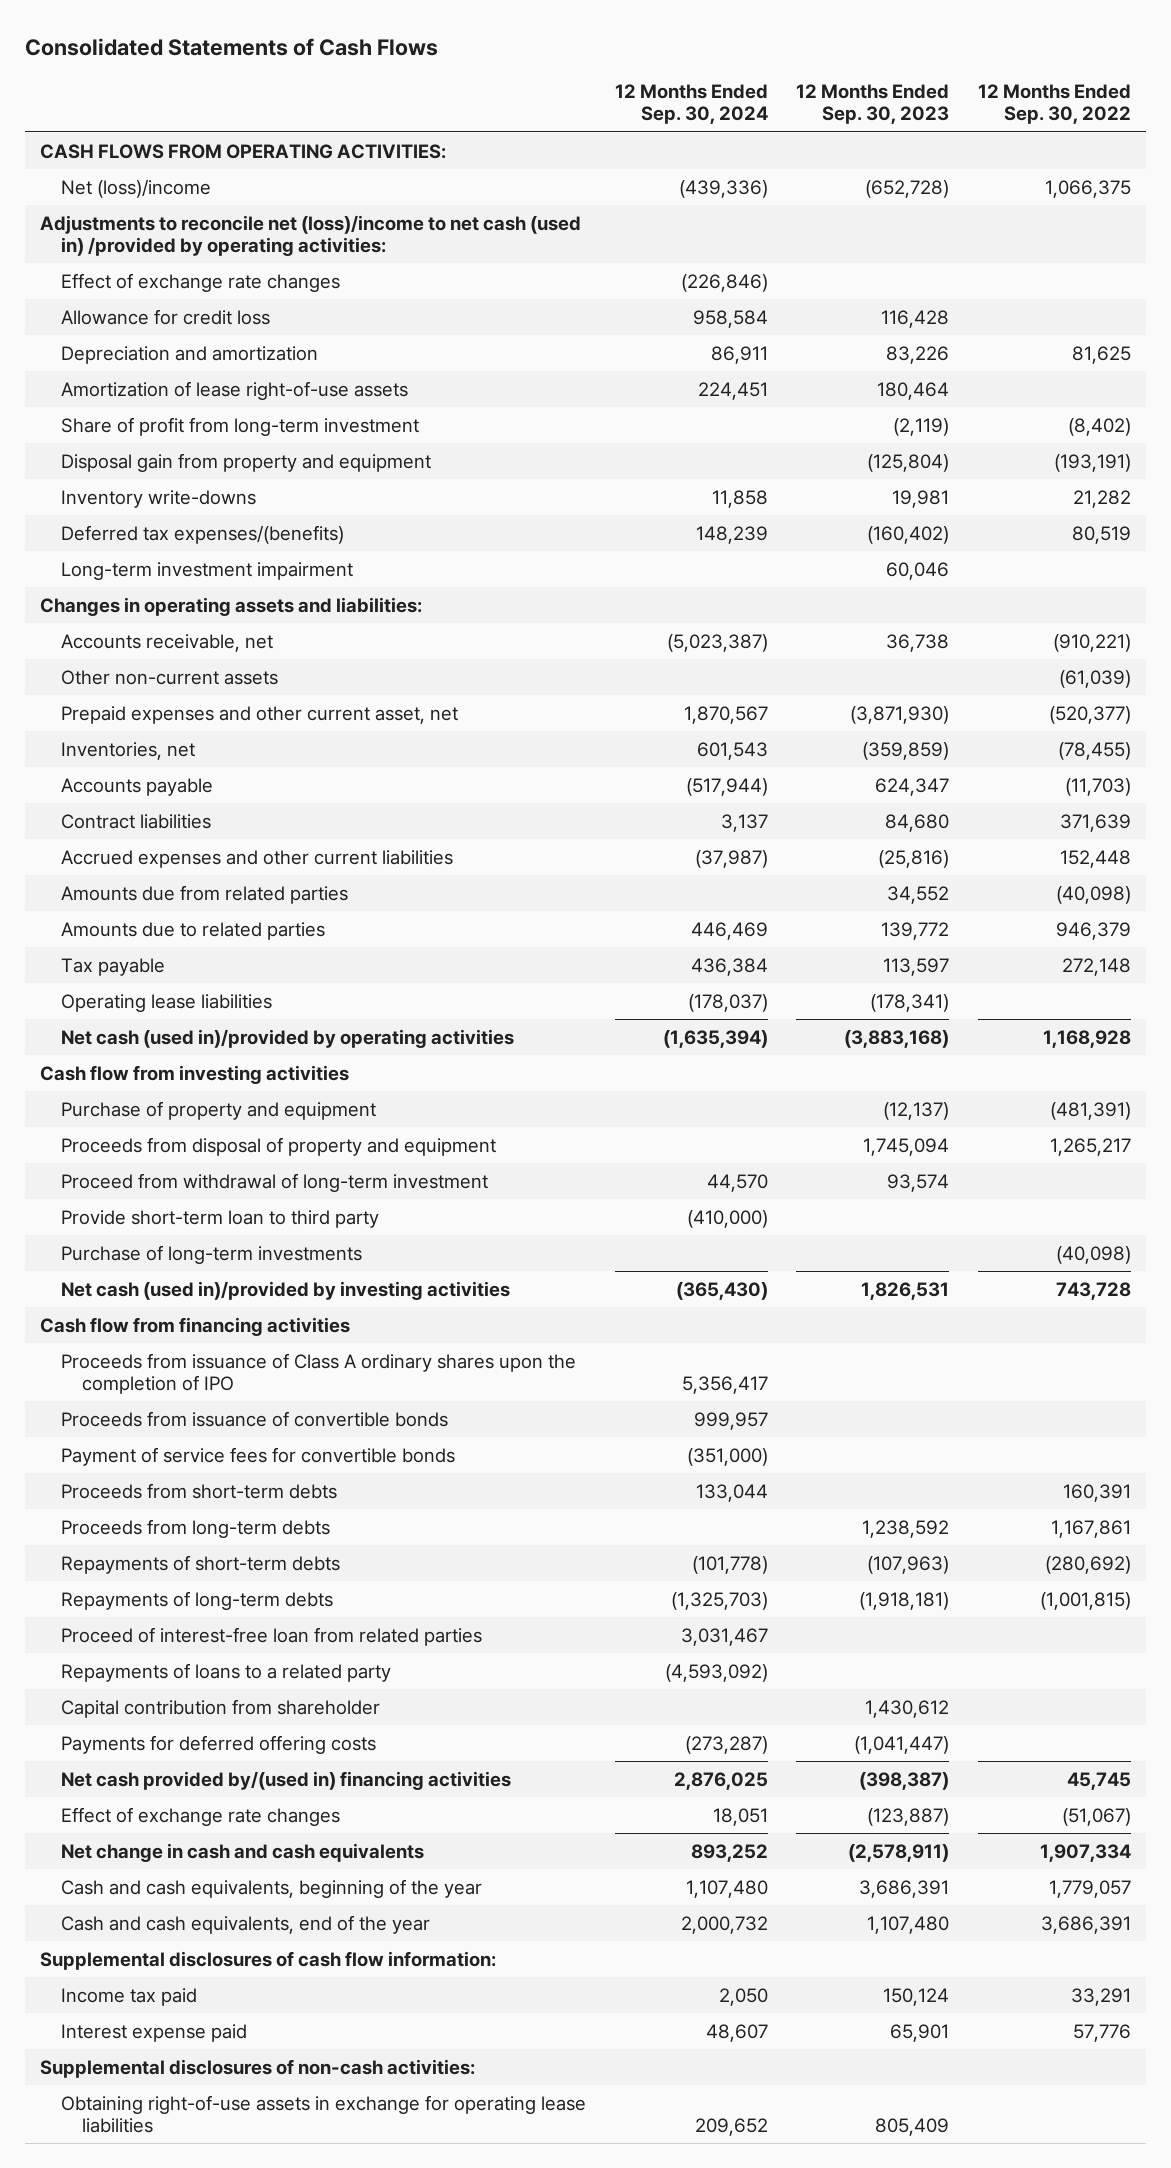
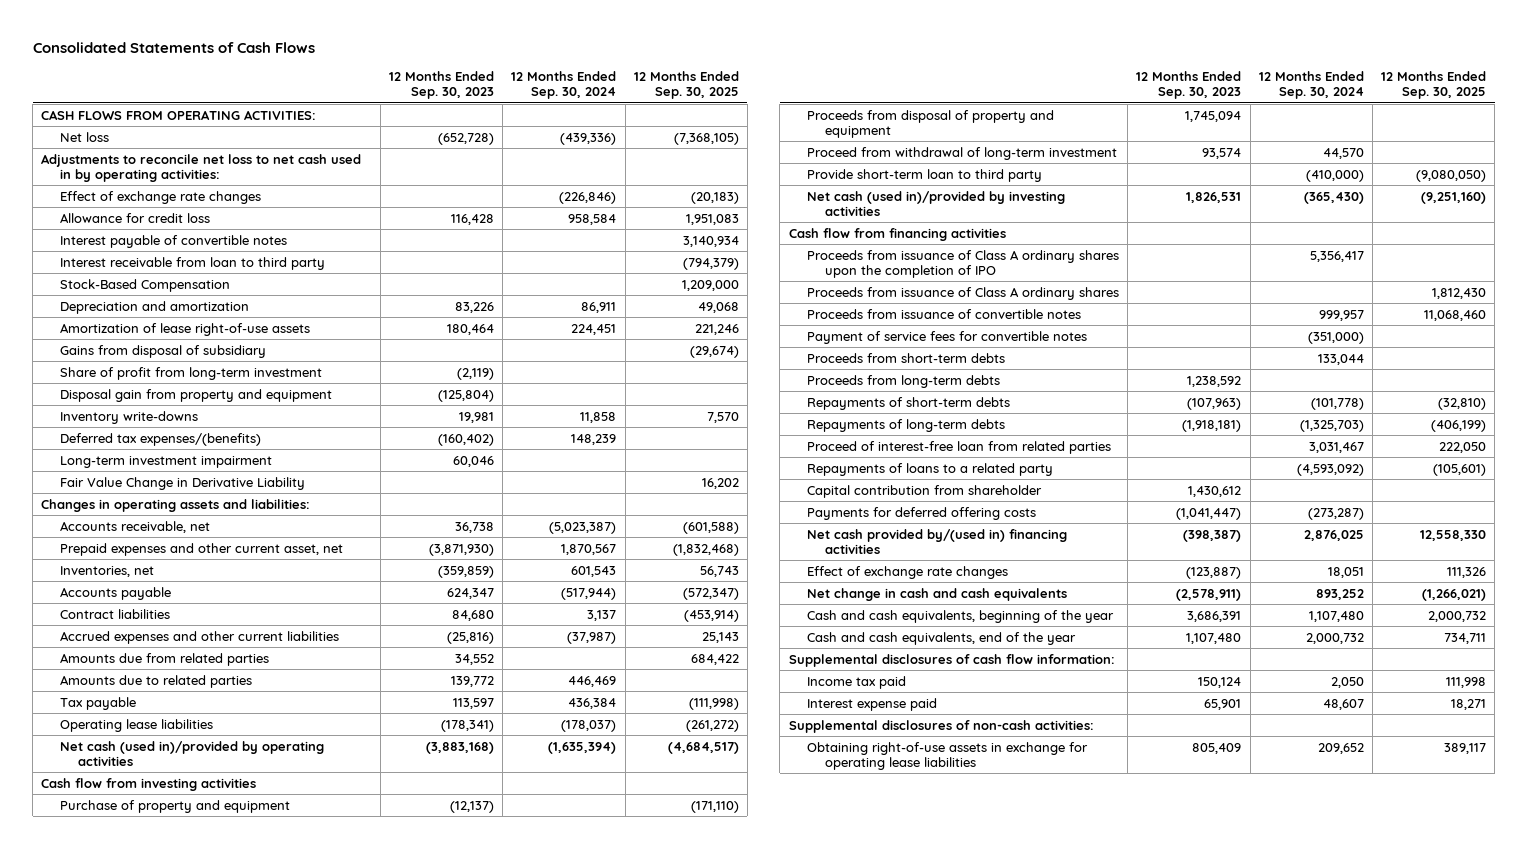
- | 12 Months Ended Sep. 30, 2024 | 12 Months Ended Sep. 30, 2023 | 12 Months Ended Sep. 30, 2022
+ | 12 Months Ended Sep. 30, 2023 | 12 Months Ended Sep. 30, 2024 | 12 Months Ended Sep. 30, 2025
- Net (loss)/income | (439,336) | (652,728) | 1,066,375
- Adjustments to reconcile net (loss)/income to net cash (used in) /provided by operating activities:
+ Net loss | (652,728) | (439,336) | (7,368,105)
+ Adjustments to reconcile net loss to net cash used in by operating activities:
+ Interest payable of convertible notes | | | 3,140,934
+ Interest receivable from loan to third party | | | (794,379)
+ Stock-Based Compensation | | | 1,209,000
+ Gains from disposal of subsidiary | | | (29,674)
+ Fair Value Change in Derivative Liability | | | 16,202
- Other non-current assets | | | (61,039)
- Purchase of long-term investments | | | (40,098)
- Proceeds from issuance of convertible bonds | 999,957 | |
- Payment of service fees for convertible bonds | (351,000) | |
+ Proceeds from issuance of Class A ordinary shares | | | 1,812,430
+ Proceeds from issuance of convertible notes | | 999,957 | 11,068,460
+ Payment of service fees for convertible notes | | (351,000) |

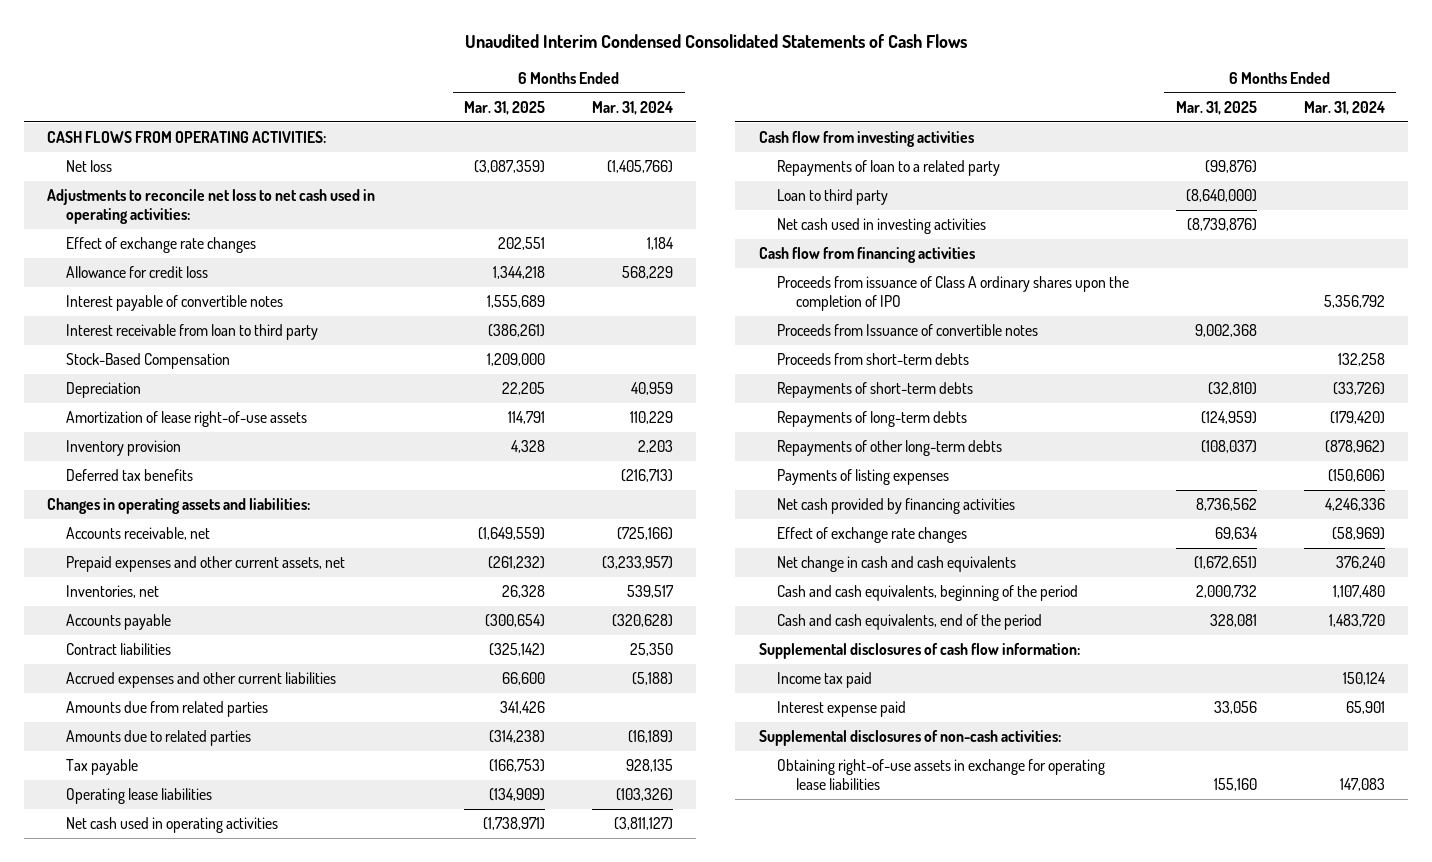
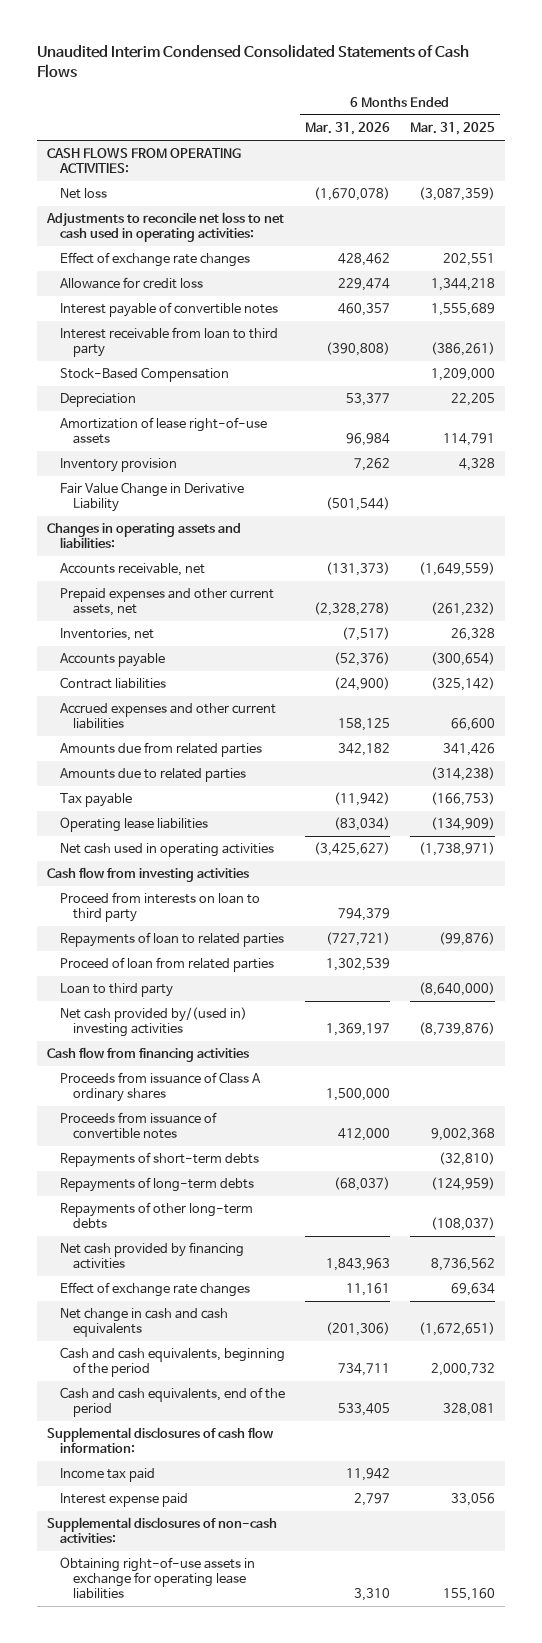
- | 6 Months Ended Mar. 31, 2025 | 6 Months Ended Mar. 31, 2024
+ | 6 Months Ended Mar. 31, 2026 | 6 Months Ended Mar. 31, 2025
- Deferred tax benefits | | (216,713)
+ Fair Value Change in Derivative Liability | (501,544) |
- Repayments of loan to a related party | (99,876) |
+ Proceed from interests on loan to third party | 794,379 |
+ Repayments of loan to related parties | (727,721) | (99,876)
+ Proceed of loan from related parties | 1,302,539 |
- Net cash used in investing activities | (8,739,876) |
+ Net cash provided by/(used in) investing activities | 1,369,197 | (8,739,876)
- Proceeds from issuance of Class A ordinary shares upon the completion of IPO | | 5,356,792
- Proceeds from Issuance of convertible notes | 9,002,368 |
- Proceeds from short-term debts | | 132,258
+ Proceeds from issuance of Class A ordinary shares | 1,500,000 |
+ Proceeds from issuance of convertible notes | 412,000 | 9,002,368
- Payments of listing expenses | | (150,606)

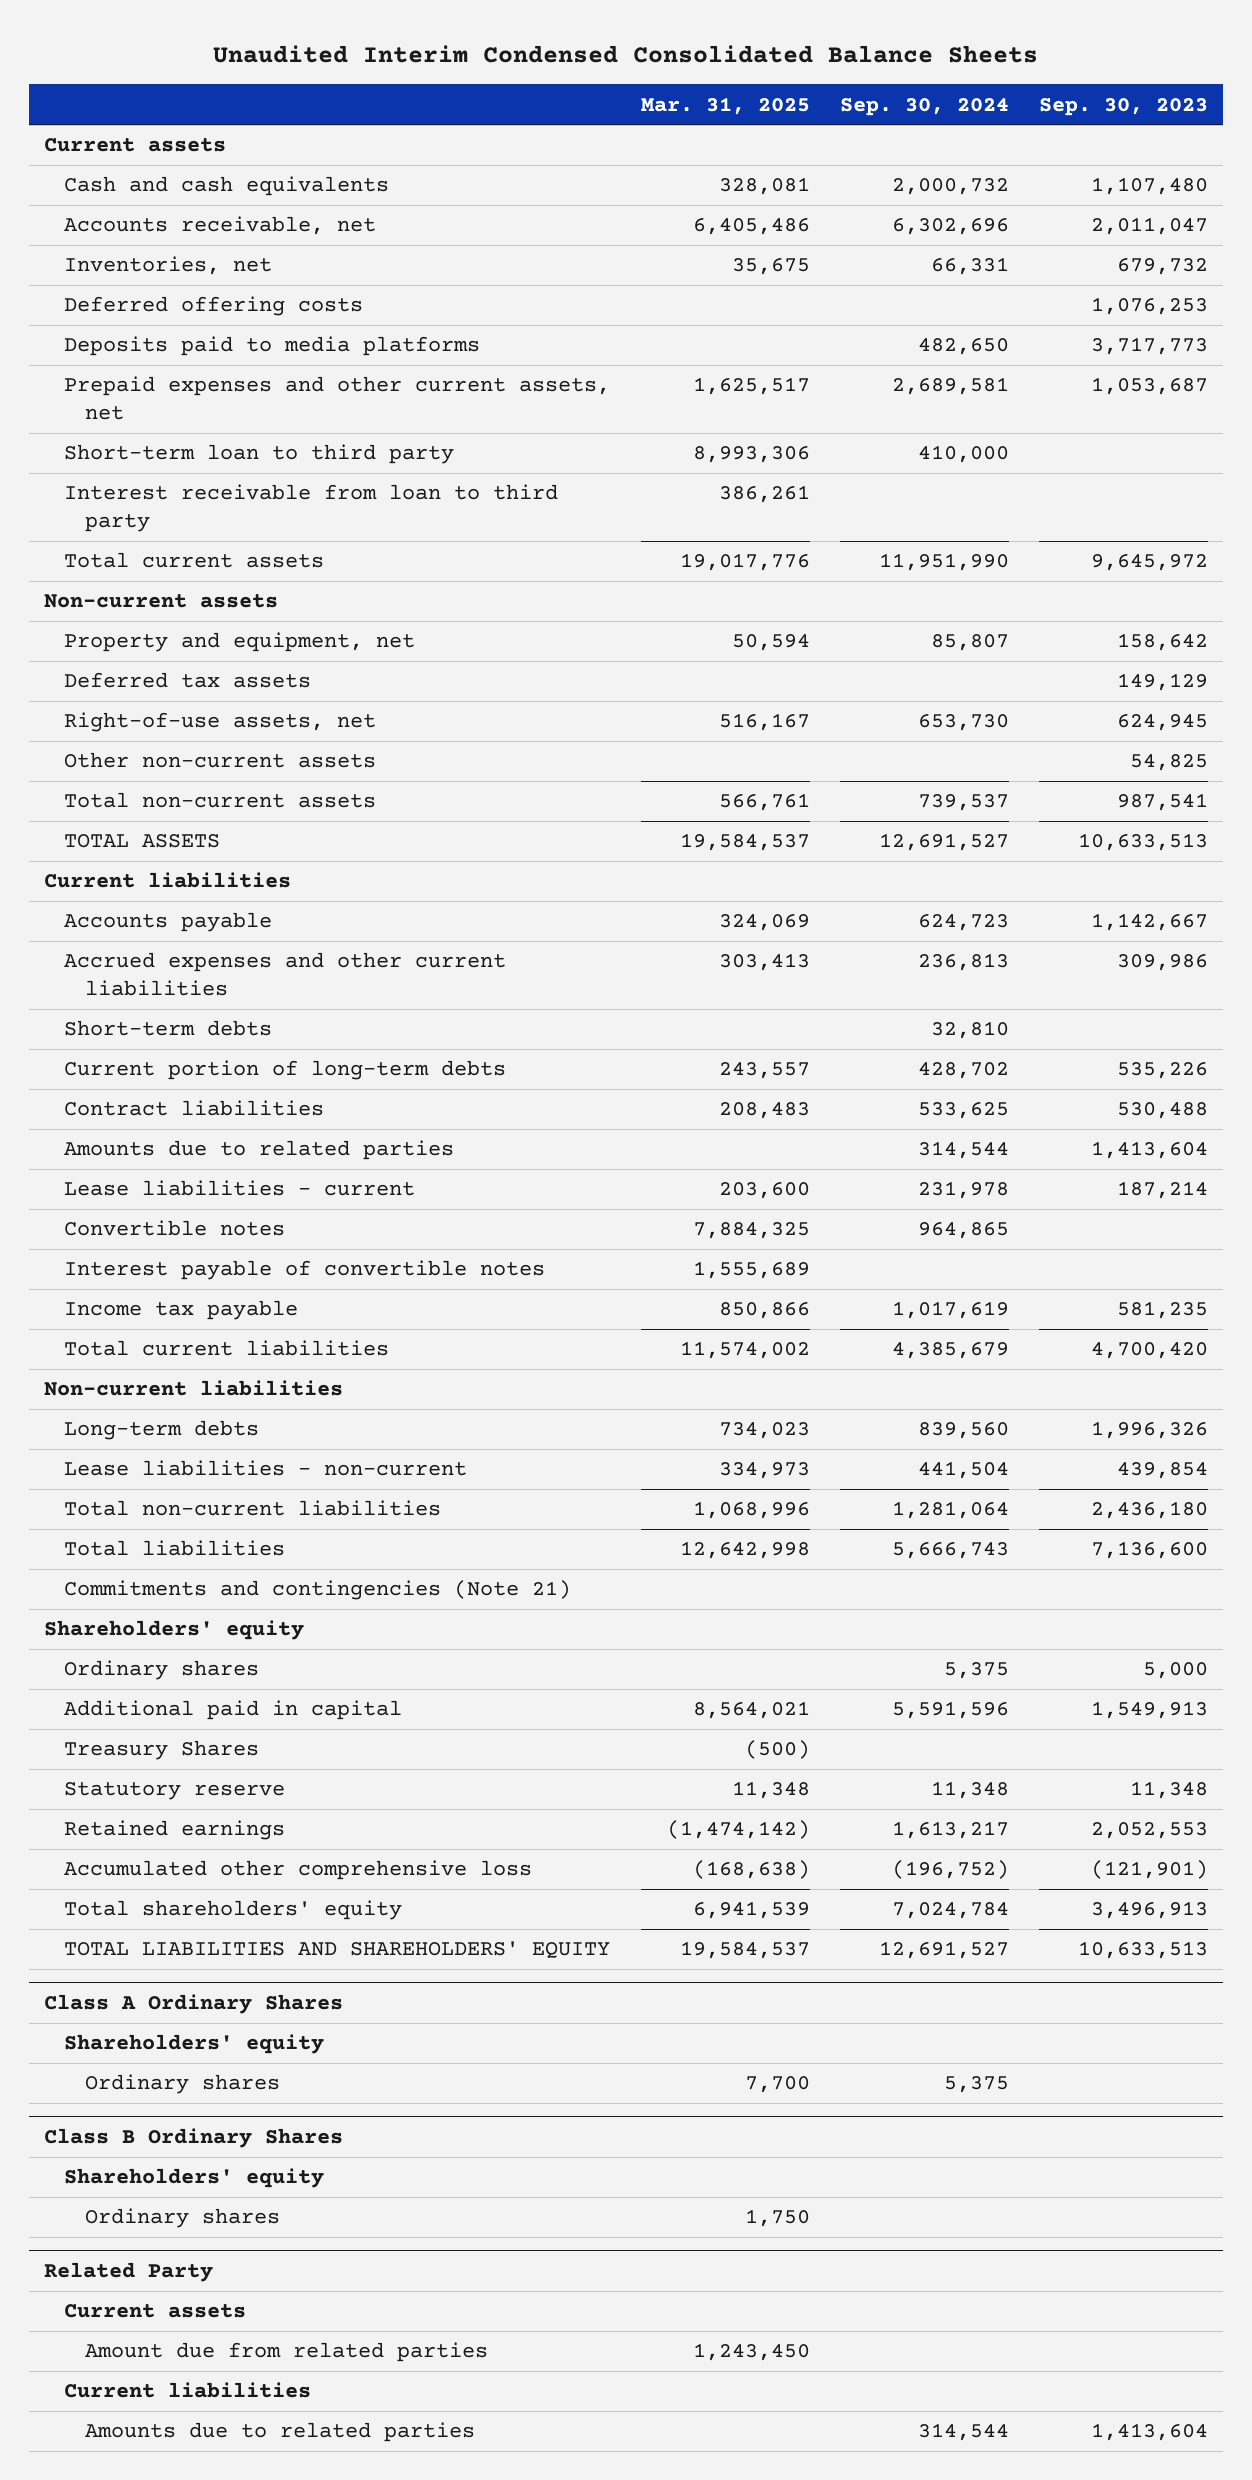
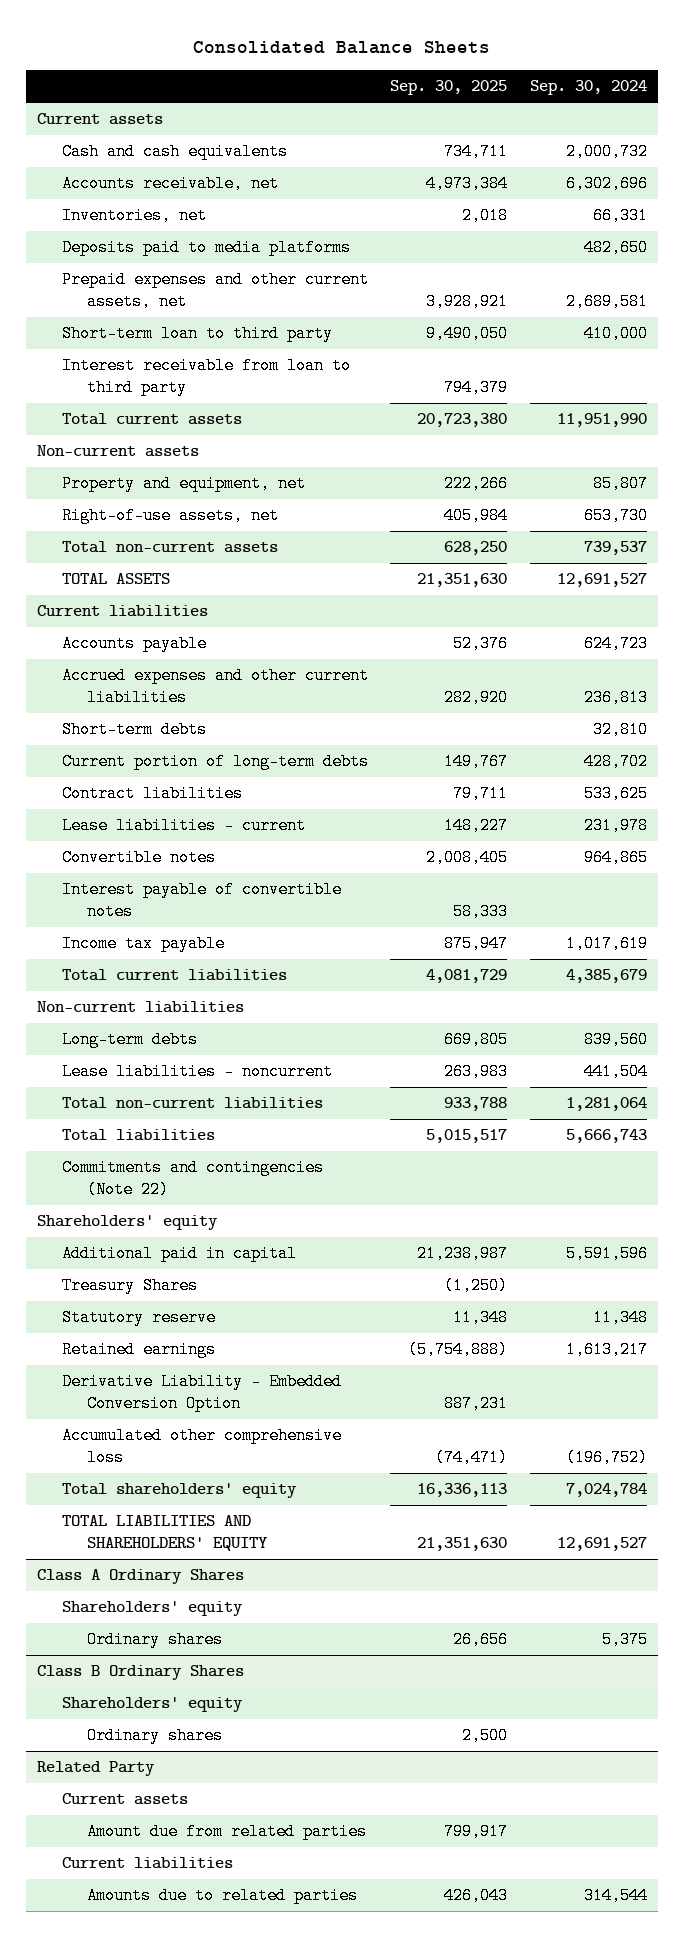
- Unaudited Interim Condensed Consolidated Balance Sheets
+ Consolidated Balance Sheets
- | Mar. 31, 2025 | Sep. 30, 2024 | Sep. 30, 2023
+ | Sep. 30, 2025 | Sep. 30, 2024
- Deferred offering costs | | | 1,076,253
- Deferred tax assets | | | 149,129
- Other non-current assets | | | 54,825
- Amounts due to related parties | | 314,544 | 1,413,604
- Lease liabilities - non-current | 334,973 | 441,504 | 439,854
+ Lease liabilities - noncurrent | 263,983 | 441,504
- Commitments and contingencies (Note 21)
+ Commitments and contingencies (Note 22)
- Ordinary shares | | 5,375 | 5,000
+ Derivative Liability - Embedded Conversion Option | 887,231 |

